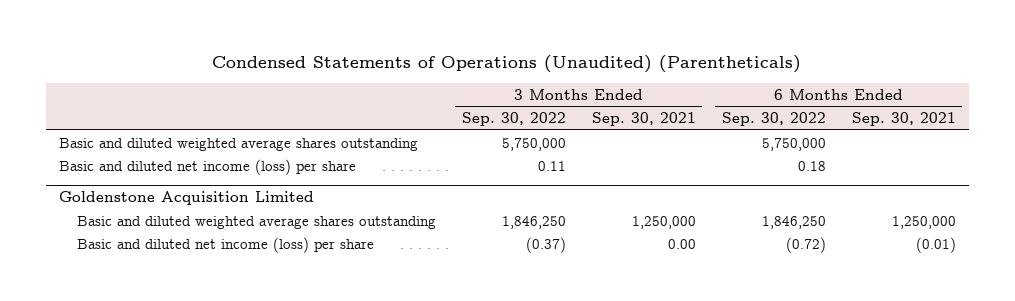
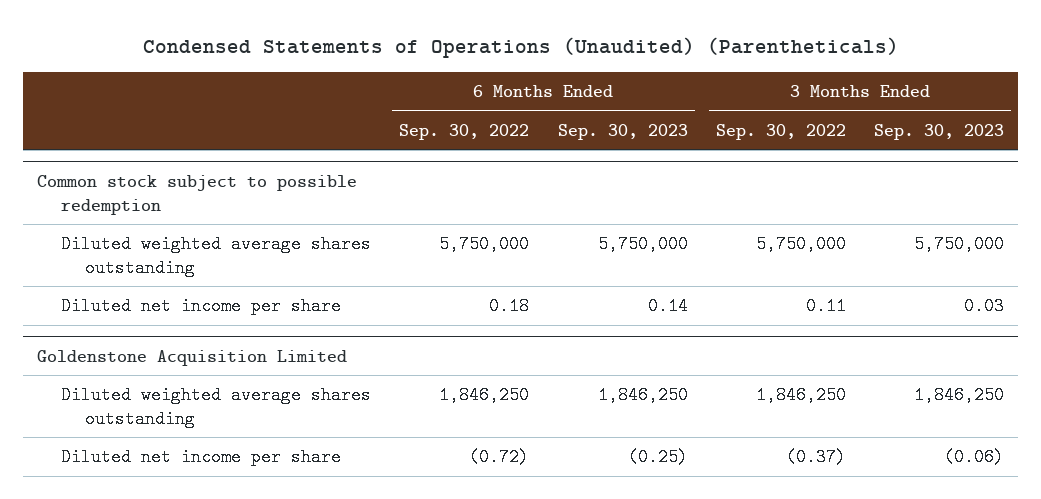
- | 3 Months Ended Sep. 30, 2022 | 3 Months Ended Sep. 30, 2021 | 6 Months Ended Sep. 30, 2022 | 6 Months Ended Sep. 30, 2021
+ | 6 Months Ended Sep. 30, 2022 | 6 Months Ended Sep. 30, 2023 | 3 Months Ended Sep. 30, 2022 | 3 Months Ended Sep. 30, 2023
- Basic and diluted weighted average shares outstanding | 5,750,000 | | 5,750,000 |
- Basic and diluted net income (loss) per share | 0.11 | | 0.18 |
+ Common stock subject to possible redemption
+ Diluted weighted average shares outstanding | 5,750,000 | 5,750,000 | 5,750,000 | 5,750,000
+ Diluted net income per share | 0.18 | 0.14 | 0.11 | 0.03
@ Goldenstone Acquisition Limited
- Basic and diluted weighted average shares outstanding | 1,846,250 | 1,250,000 | 1,846,250 | 1,250,000
- Basic and diluted net income (loss) per share | (0.37) | 0.00 | (0.72) | (0.01)
+ Diluted weighted average shares outstanding | 1,846,250 | 1,846,250 | 1,846,250 | 1,846,250
+ Diluted net income per share | (0.72) | (0.25) | (0.37) | (0.06)

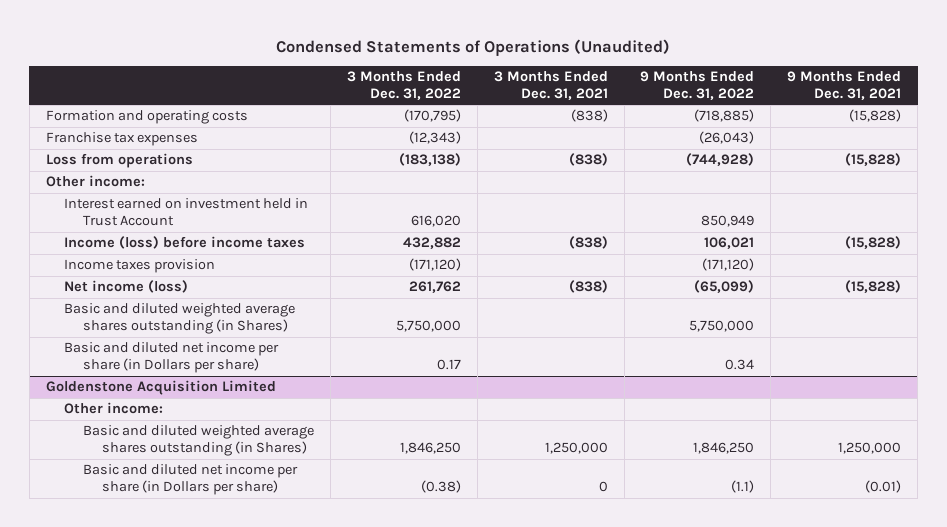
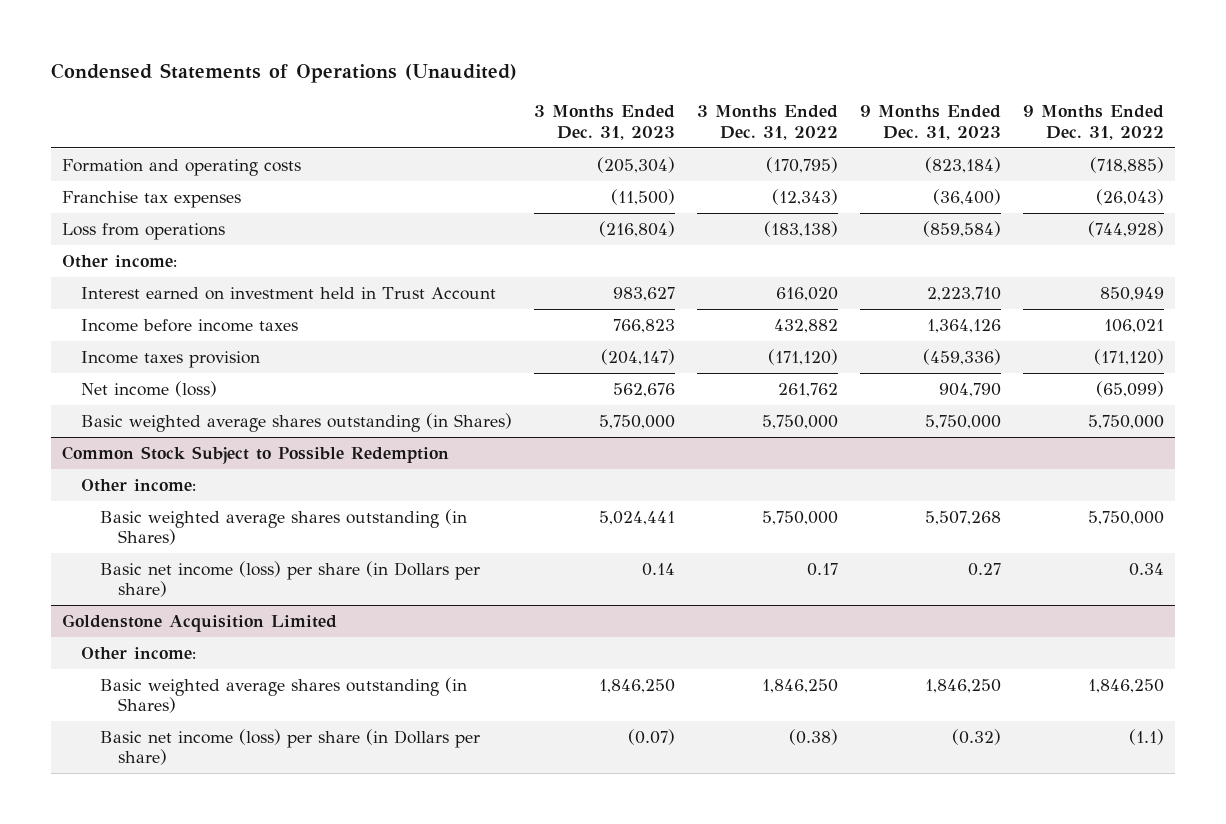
- | 3 Months Ended Dec. 31, 2022 | 3 Months Ended Dec. 31, 2021 | 9 Months Ended Dec. 31, 2022 | 9 Months Ended Dec. 31, 2021
+ | 3 Months Ended Dec. 31, 2023 | 3 Months Ended Dec. 31, 2022 | 9 Months Ended Dec. 31, 2023 | 9 Months Ended Dec. 31, 2022
- Income (loss) before income taxes | 432,882 | (838) | 106,021 | (15,828)
+ Income before income taxes | 766,823 | 432,882 | 1,364,126 | 106,021
- Basic and diluted weighted average shares outstanding (in Shares) | 5,750,000 | | 5,750,000 |
- Basic and diluted net income per share (in Dollars per share) | 0.17 | | 0.34 |
+ Basic weighted average shares outstanding (in Shares) | 5,750,000 | 5,750,000 | 5,750,000 | 5,750,000
+ Common Stock Subject to Possible Redemption
+ Other income:
+ Basic weighted average shares outstanding (in Shares) | 5,024,441 | 5,750,000 | 5,507,268 | 5,750,000
+ Basic net income (loss) per share (in Dollars per share) | 0.14 | 0.17 | 0.27 | 0.34
@ Goldenstone Acquisition Limited
- Basic and diluted weighted average shares outstanding (in Shares) | 1,846,250 | 1,250,000 | 1,846,250 | 1,250,000
- Basic and diluted net income per share (in Dollars per share) | (0.38) | 0 | (1.1) | (0.01)
+ Basic weighted average shares outstanding (in Shares) | 1,846,250 | 1,846,250 | 1,846,250 | 1,846,250
+ Basic net income (loss) per share (in Dollars per share) | (0.07) | (0.38) | (0.32) | (1.1)

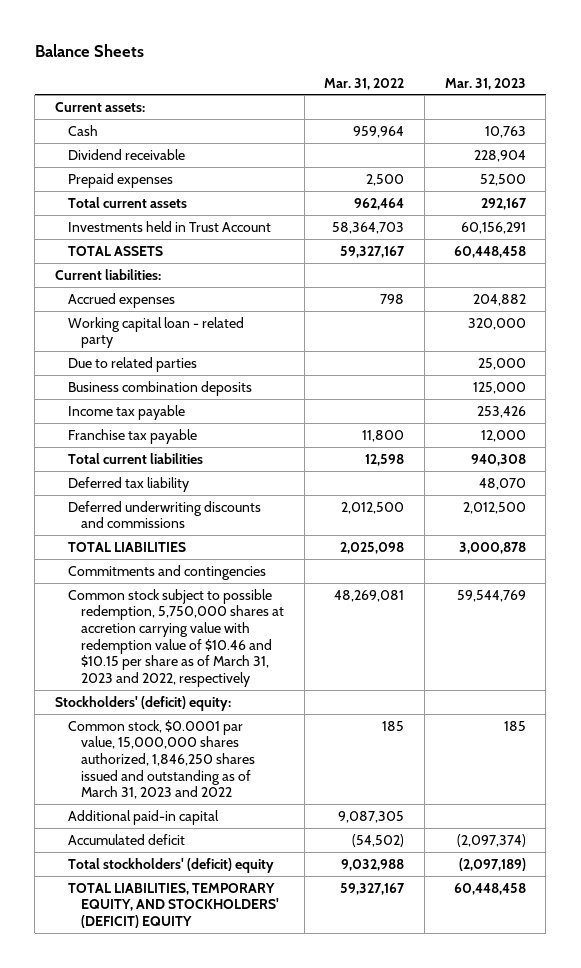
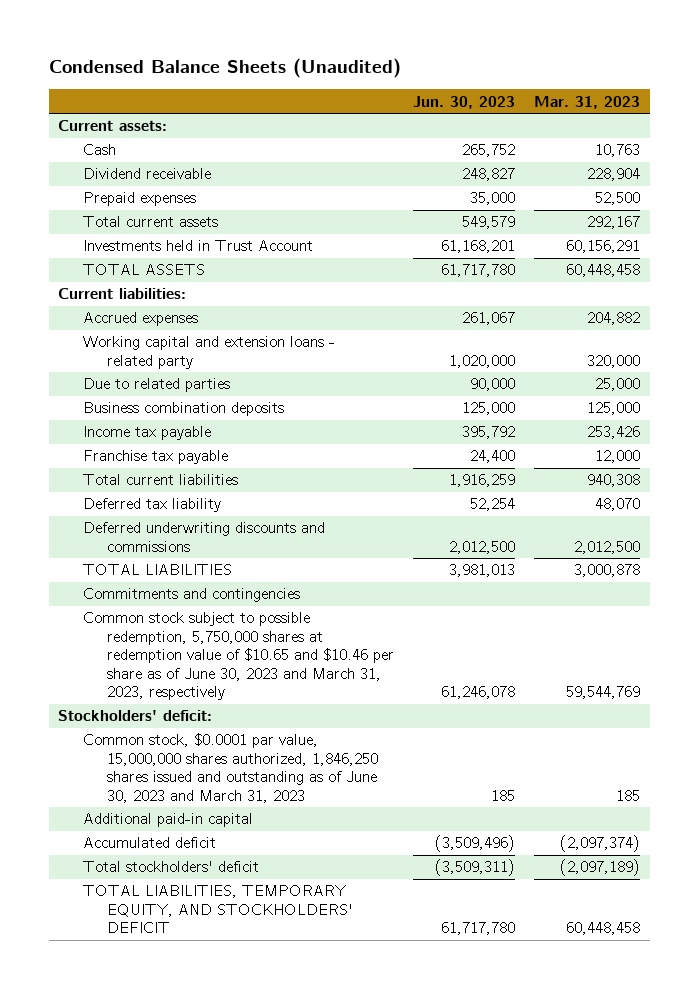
- Balance Sheets
+ Condensed Balance Sheets (Unaudited)
- | Mar. 31, 2022 | Mar. 31, 2023
+ | Jun. 30, 2023 | Mar. 31, 2023
- Working capital loan - related party | | 320,000
+ Working capital and extension loans - related party | 1,020,000 | 320,000
- Common stock subject to possible redemption, 5,750,000 shares at accretion carrying value with redemption value of $10.46 and $10.15 per share as of March 31, 2023 and 2022, respectively | 48,269,081 | 59,544,769
- Stockholders' (deficit) equity:
- Common stock, $0.0001 par value, 15,000,000 shares authorized, 1,846,250 shares issued and outstanding as of March 31, 2023 and 2022 | 185 | 185
+ Common stock subject to possible redemption, 5,750,000 shares at redemption value of $10.65 and $10.46 per share as of June 30, 2023 and March 31, 2023, respectively | 61,246,078 | 59,544,769
+ Stockholders' deficit:
+ Common stock, $0.0001 par value, 15,000,000 shares authorized, 1,846,250 shares issued and outstanding as of June 30, 2023 and March 31, 2023 | 185 | 185
- Total stockholders' (deficit) equity | 9,032,988 | (2,097,189)
- TOTAL LIABILITIES, TEMPORARY EQUITY, AND STOCKHOLDERS' (DEFICIT) EQUITY | 59,327,167 | 60,448,458
+ Total stockholders' deficit | (3,509,311) | (2,097,189)
+ TOTAL LIABILITIES, TEMPORARY EQUITY, AND STOCKHOLDERS' DEFICIT | 61,717,780 | 60,448,458

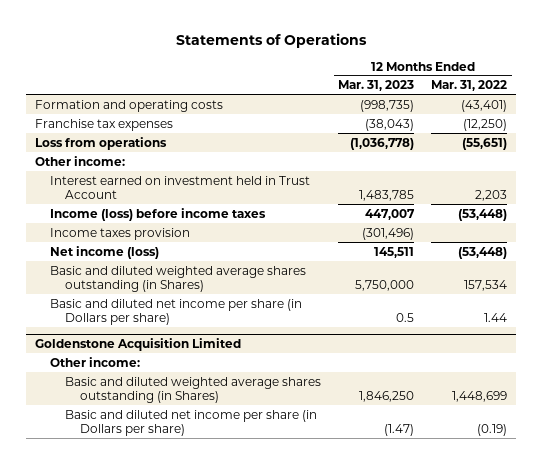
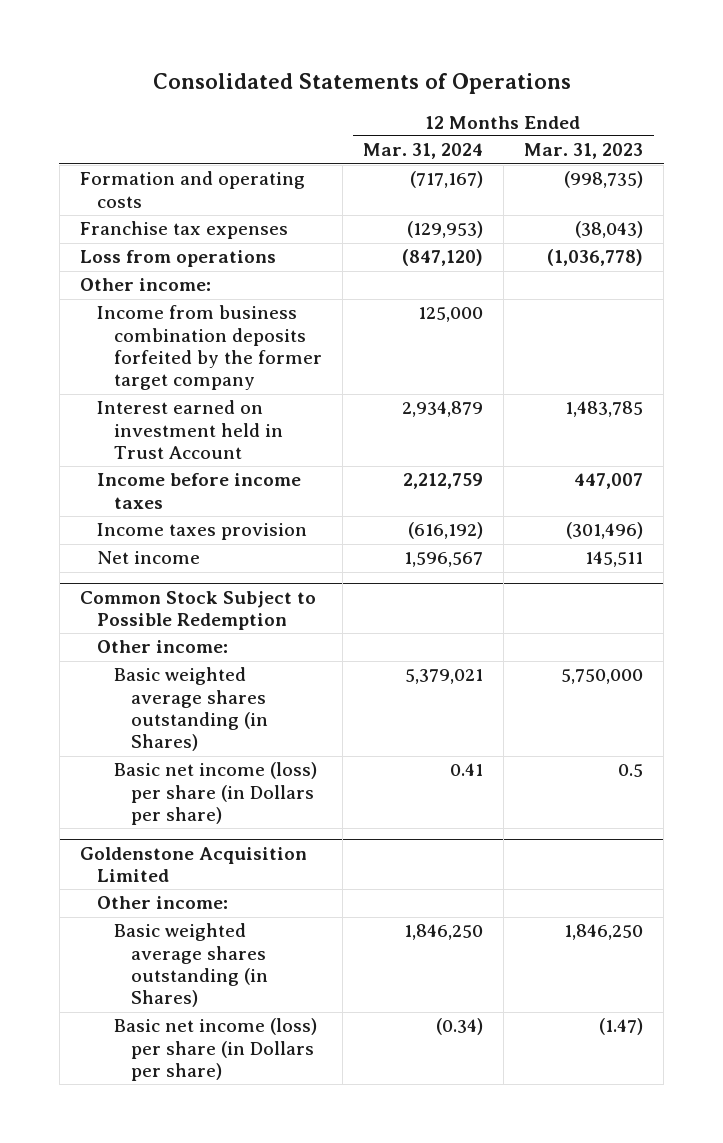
- Statements of Operations
+ Consolidated Statements of Operations
- | 12 Months Ended Mar. 31, 2023 | 12 Months Ended Mar. 31, 2022
+ | 12 Months Ended Mar. 31, 2024 | 12 Months Ended Mar. 31, 2023
+ Income from business combination deposits forfeited by the former target company | 125,000 |
- Income (loss) before income taxes | 447,007 | (53,448)
+ Income before income taxes | 2,212,759 | 447,007
- Net income (loss) | 145,511 | (53,448)
- Basic and diluted weighted average shares outstanding (in Shares) | 5,750,000 | 157,534
- Basic and diluted net income per share (in Dollars per share) | 0.5 | 1.44
+ Net income | 1,596,567 | 145,511
+ Common Stock Subject to Possible Redemption
+ Other income:
+ Basic weighted average shares outstanding (in Shares) | 5,379,021 | 5,750,000
+ Basic net income (loss) per share (in Dollars per share) | 0.41 | 0.5
@ Goldenstone Acquisition Limited
- Basic and diluted weighted average shares outstanding (in Shares) | 1,846,250 | 1,448,699
- Basic and diluted net income per share (in Dollars per share) | (1.47) | (0.19)
+ Basic weighted average shares outstanding (in Shares) | 1,846,250 | 1,846,250
+ Basic net income (loss) per share (in Dollars per share) | (0.34) | (1.47)

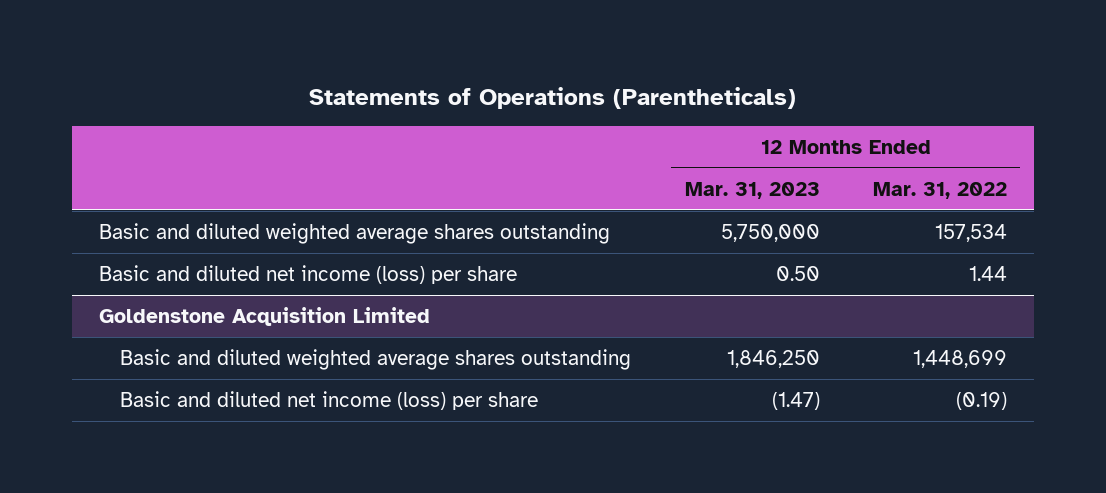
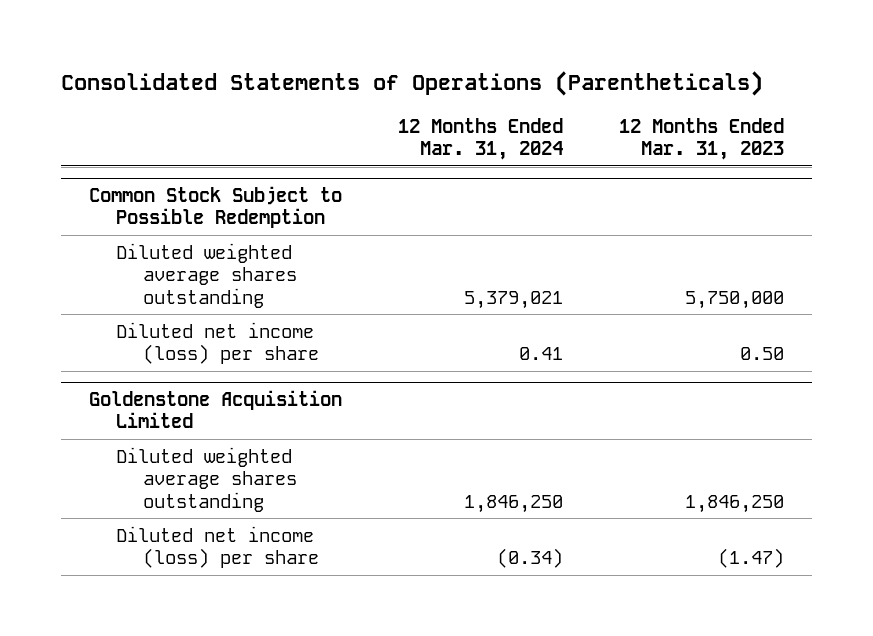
- Statements of Operations (Parentheticals)
+ Consolidated Statements of Operations (Parentheticals)
- | 12 Months Ended Mar. 31, 2023 | 12 Months Ended Mar. 31, 2022
+ | 12 Months Ended Mar. 31, 2024 | 12 Months Ended Mar. 31, 2023
- Basic and diluted weighted average shares outstanding | 5,750,000 | 157,534
- Basic and diluted net income (loss) per share | 0.50 | 1.44
+ Common Stock Subject to Possible Redemption
+ Diluted weighted average shares outstanding | 5,379,021 | 5,750,000
+ Diluted net income (loss) per share | 0.41 | 0.50
@ Goldenstone Acquisition Limited
- Basic and diluted weighted average shares outstanding | 1,846,250 | 1,448,699
- Basic and diluted net income (loss) per share | (1.47) | (0.19)
+ Diluted weighted average shares outstanding | 1,846,250 | 1,846,250
+ Diluted net income (loss) per share | (0.34) | (1.47)

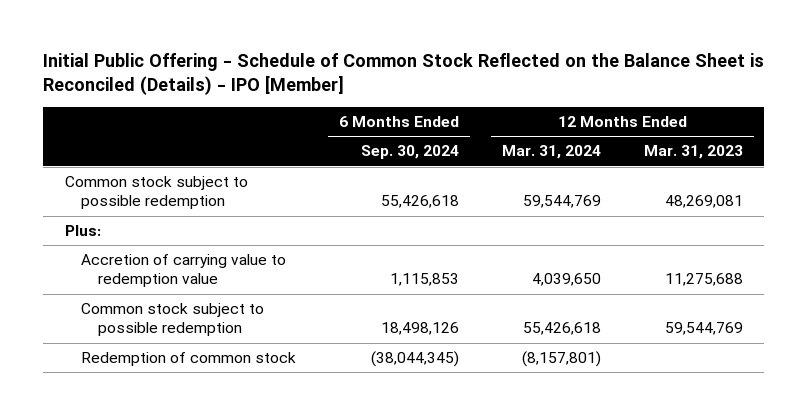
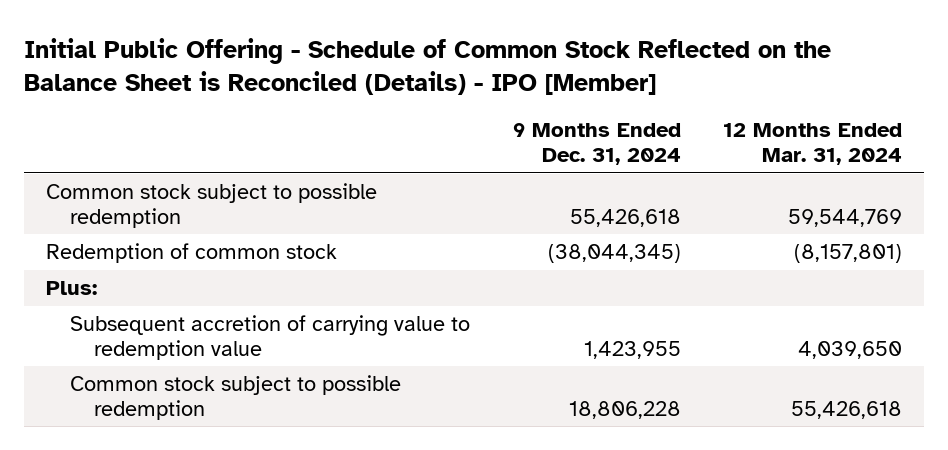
- | 6 Months Ended Sep. 30, 2024 | 12 Months Ended Mar. 31, 2024 | 12 Months Ended Mar. 31, 2023
+ | 9 Months Ended Dec. 31, 2024 | 12 Months Ended Mar. 31, 2024
moved up: Redemption of common stock | (38,044,345) | (8,157,801)
- Accretion of carrying value to redemption value | 1,115,853 | 4,039,650 | 11,275,688
+ Subsequent accretion of carrying value to redemption value | 1,423,955 | 4,039,650

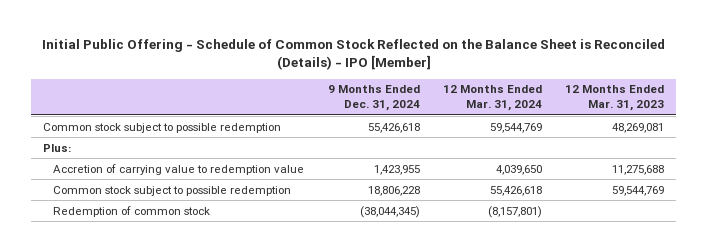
- | 9 Months Ended Dec. 31, 2024 | 12 Months Ended Mar. 31, 2024
+ | 9 Months Ended Dec. 31, 2024 | 12 Months Ended Mar. 31, 2024 | 12 Months Ended Mar. 31, 2023
- Subsequent accretion of carrying value to redemption value | 1,423,955 | 4,039,650
+ Accretion of carrying value to redemption value | 1,423,955 | 4,039,650 | 11,275,688
moved down: Redemption of common stock | (38,044,345) | (8,157,801) |

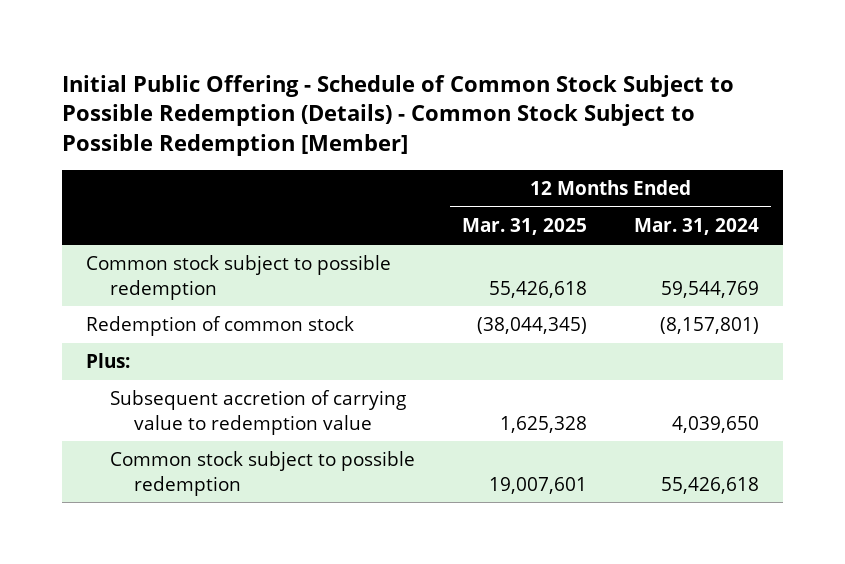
- Initial Public Offering - Schedule of Common Stock Reflected on the Balance Sheet is Reconciled (Details) - IPO [Member]
+ Initial Public Offering - Schedule of Common Stock Subject to Possible Redemption (Details) - Common Stock Subject to Possible Redemption [Member]
- | 9 Months Ended Dec. 31, 2024 | 12 Months Ended Mar. 31, 2024 | 12 Months Ended Mar. 31, 2023
+ | 12 Months Ended Mar. 31, 2025 | 12 Months Ended Mar. 31, 2024
moved up: Redemption of common stock | (38,044,345) | (8,157,801)
- Accretion of carrying value to redemption value | 1,423,955 | 4,039,650 | 11,275,688
+ Subsequent accretion of carrying value to redemption value | 1,625,328 | 4,039,650

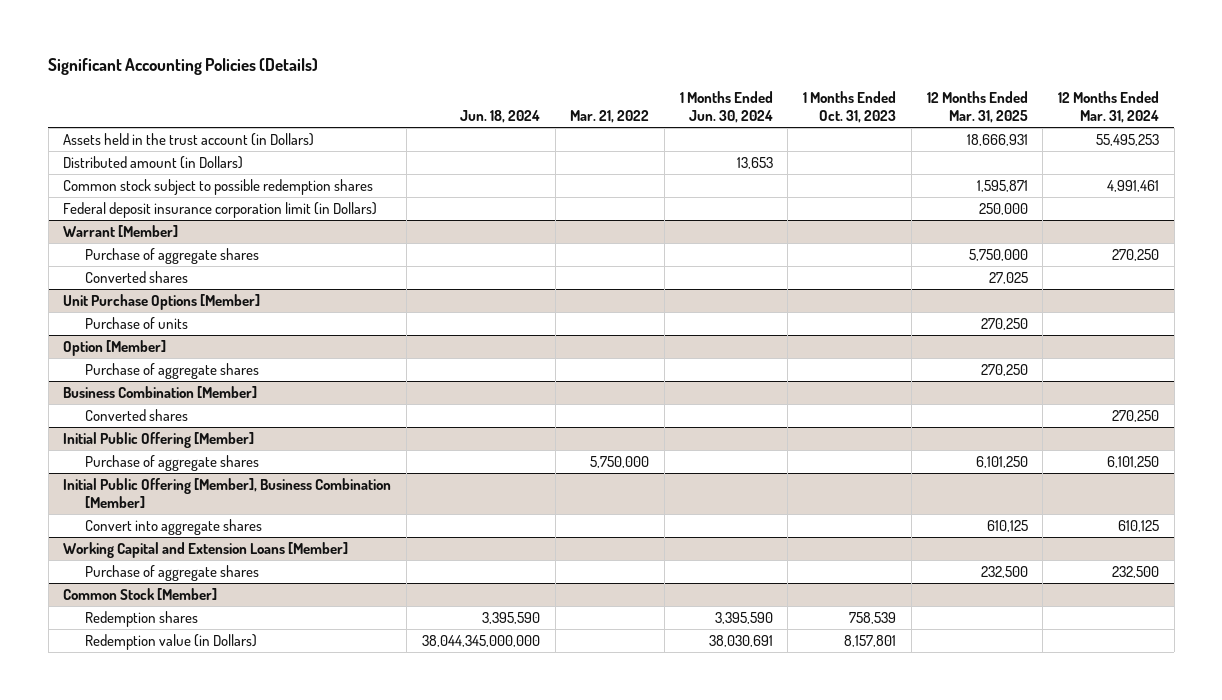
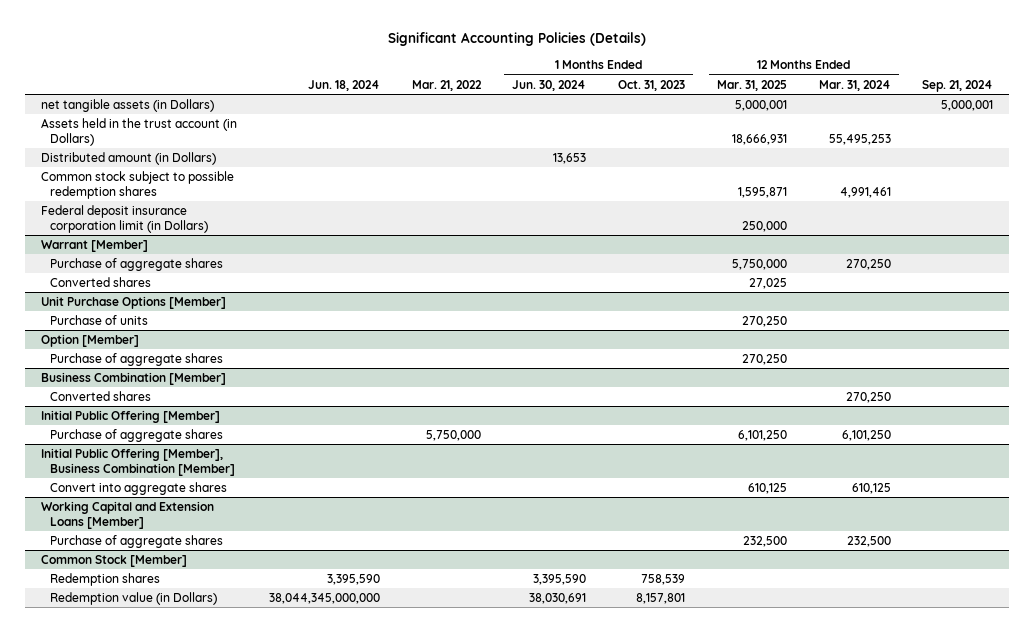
- | Jun. 18, 2024 | Mar. 21, 2022 | 1 Months Ended Jun. 30, 2024 | 1 Months Ended Oct. 31, 2023 | 12 Months Ended Mar. 31, 2025 | 12 Months Ended Mar. 31, 2024
+ | Jun. 18, 2024 | Mar. 21, 2022 | 1 Months Ended Jun. 30, 2024 | 1 Months Ended Oct. 31, 2023 | 12 Months Ended Mar. 31, 2025 | 12 Months Ended Mar. 31, 2024 | Sep. 21, 2024
+ net tangible assets (in Dollars) | | | | | 5,000,001 | | 5,000,001

